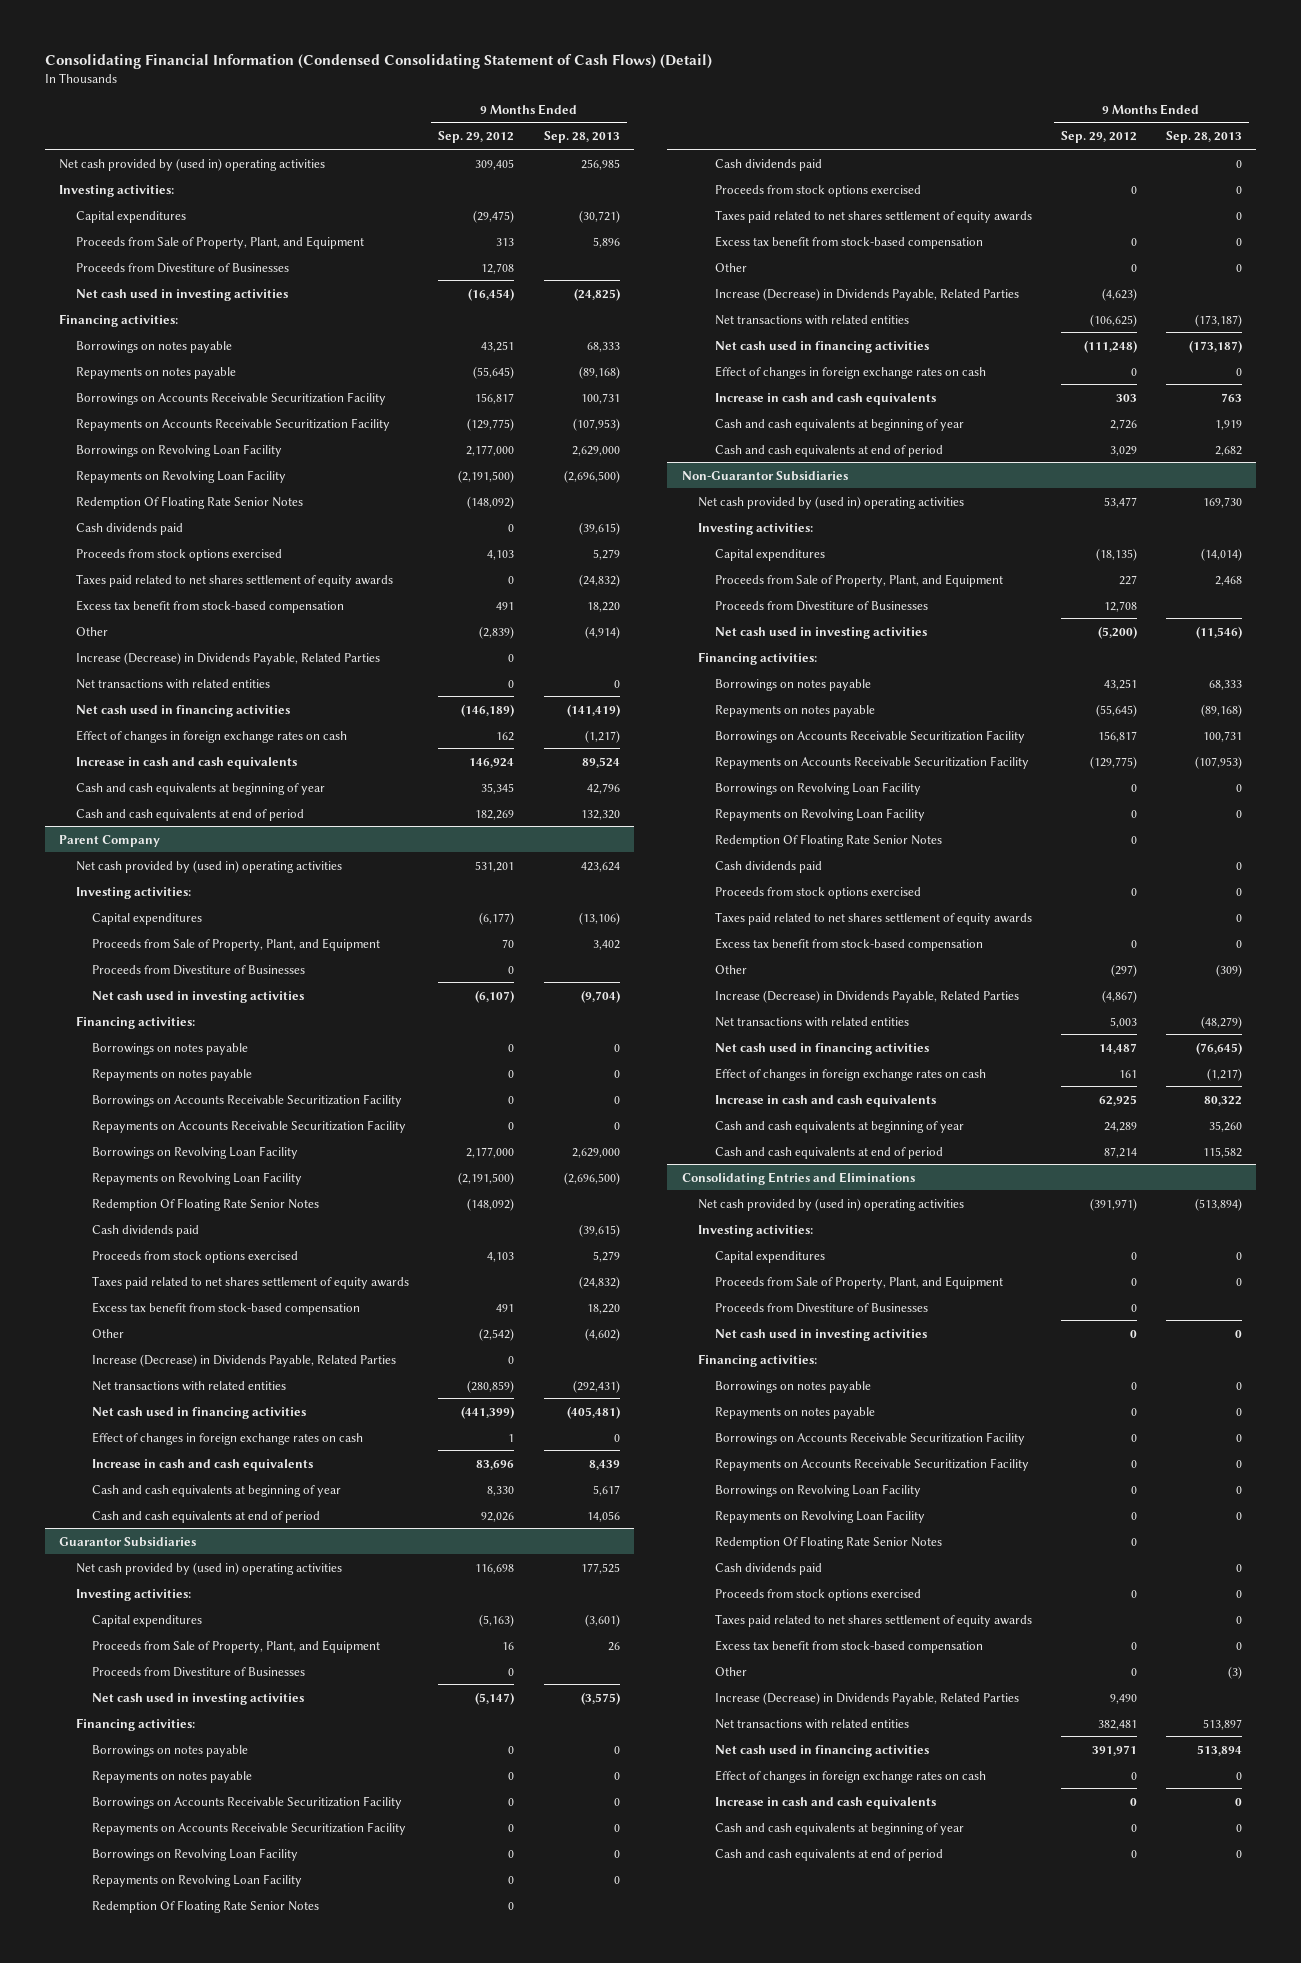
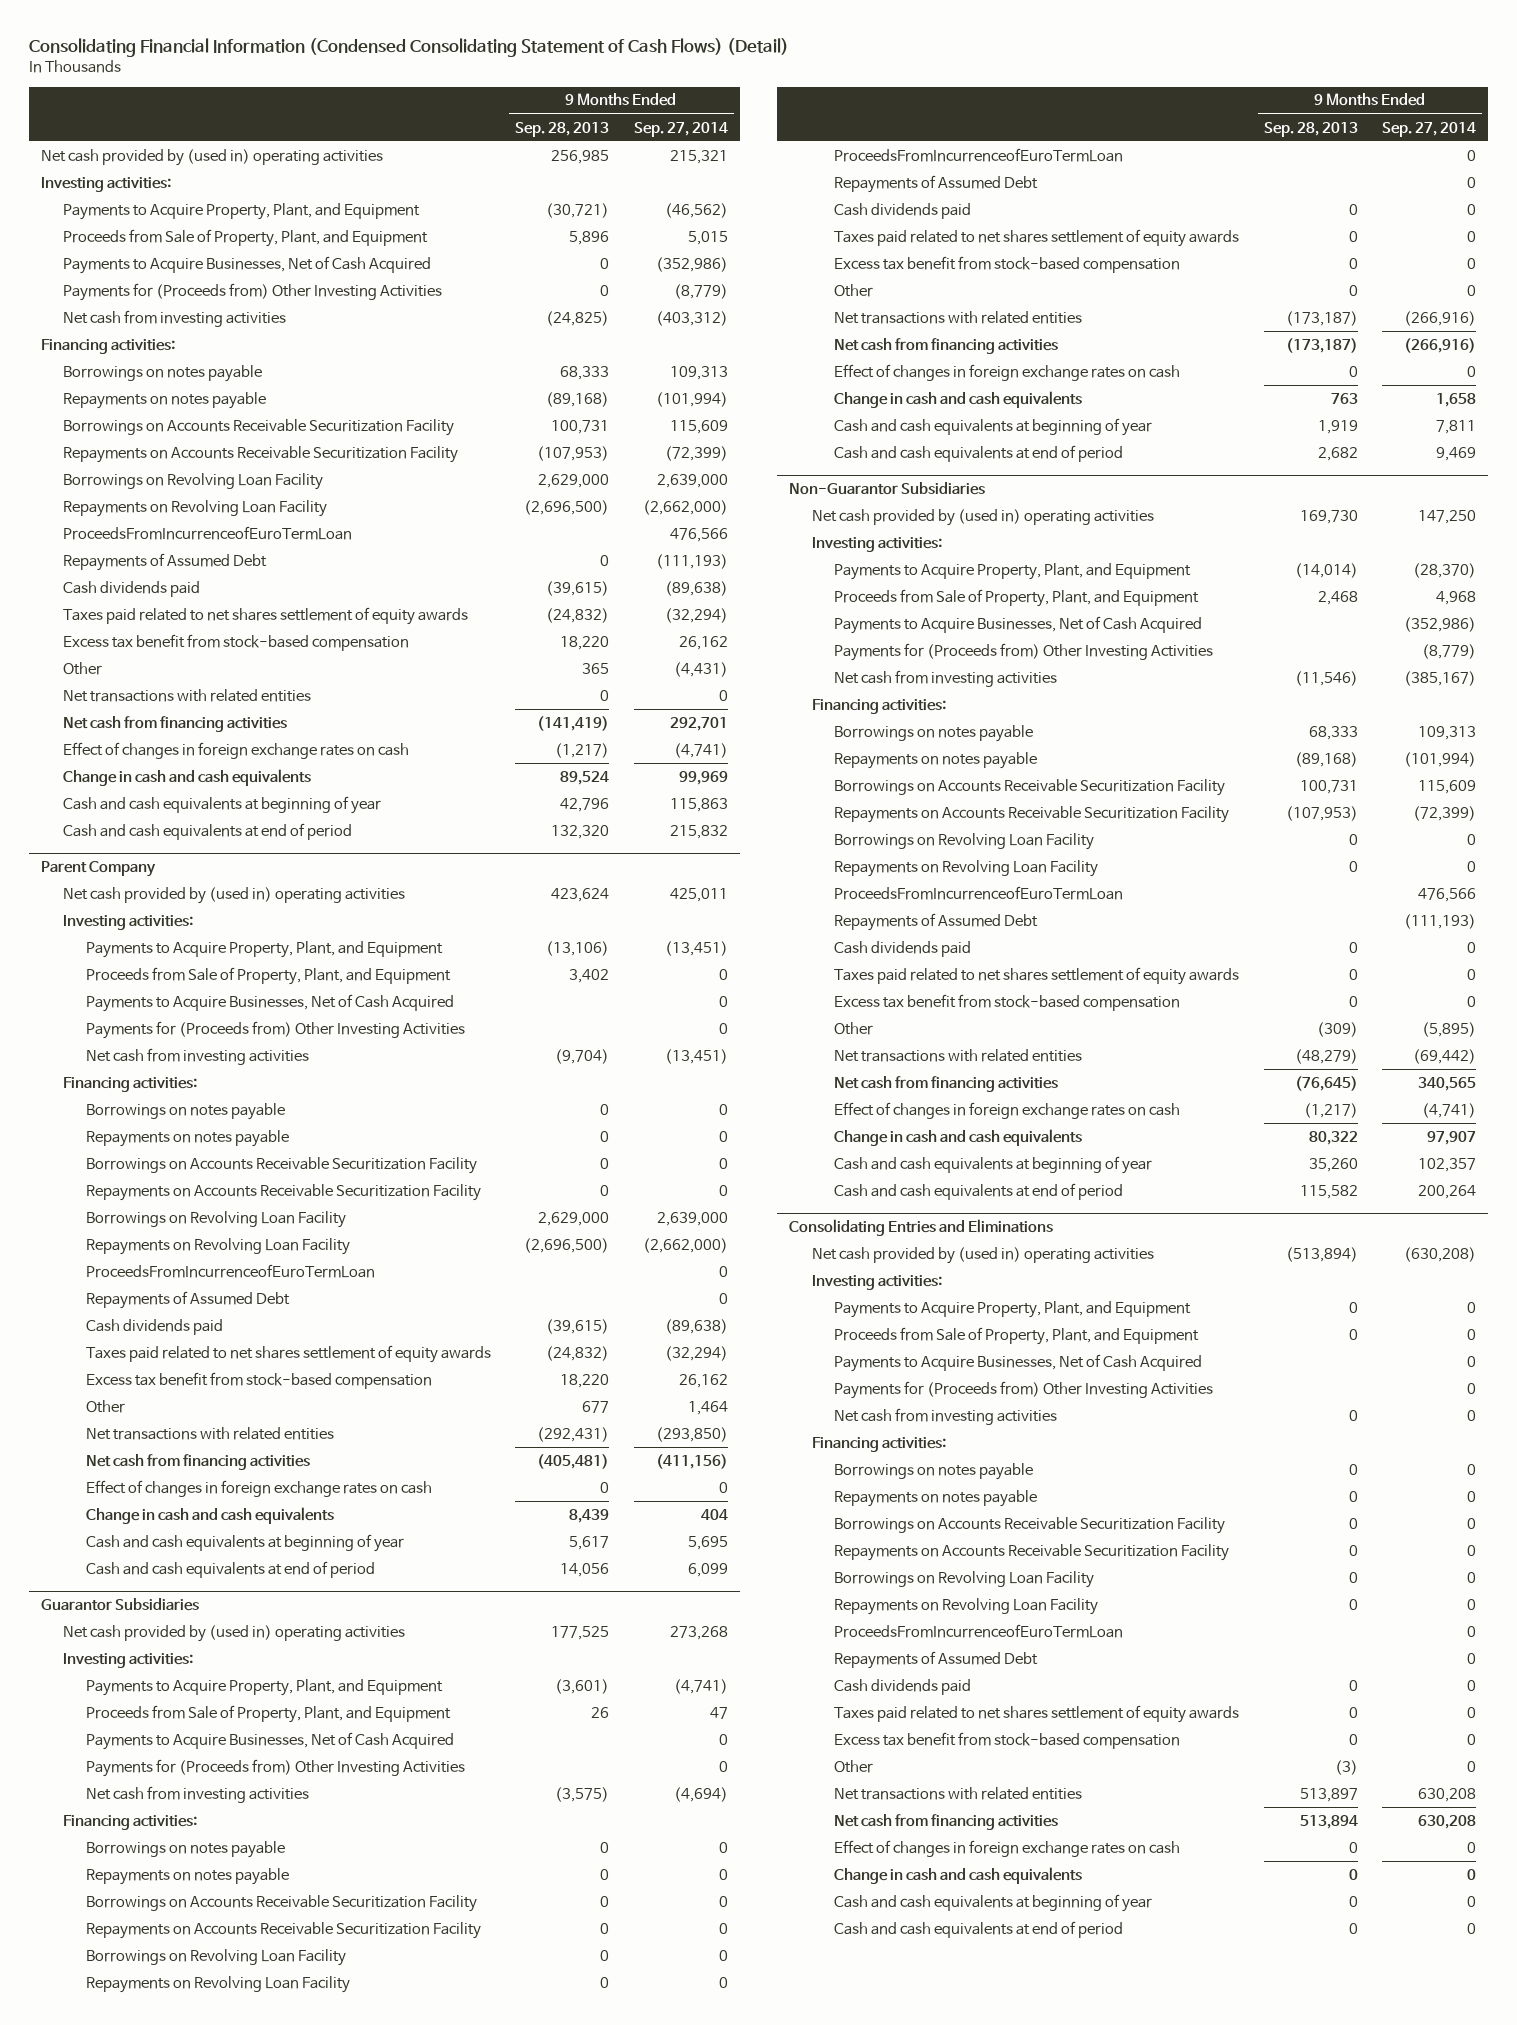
- | 9 Months Ended Sep. 29, 2012 | 9 Months Ended Sep. 28, 2013
+ | 9 Months Ended Sep. 28, 2013 | 9 Months Ended Sep. 27, 2014
- Capital expenditures | (29,475) | (30,721)
+ Payments to Acquire Property, Plant, and Equipment | (30,721) | (46,562)
- Proceeds from Divestiture of Businesses | 12,708 |
- Net cash used in investing activities | (16,454) | (24,825)
+ Payments to Acquire Businesses, Net of Cash Acquired | 0 | (352,986)
+ Payments for (Proceeds from) Other Investing Activities | 0 | (8,779)
+ Net cash from investing activities | (24,825) | (403,312)
- Redemption Of Floating Rate Senior Notes | (148,092) |
+ ProceedsFromIncurrenceofEuroTermLoan | | 476,566
+ Repayments of Assumed Debt | 0 | (111,193)
- Proceeds from stock options exercised | 4,103 | 5,279
- Other | (2,839) | (4,914)
- Increase (Decrease) in Dividends Payable, Related Parties | 0 |
+ Other | 365 | (4,431)
- Net cash used in financing activities | (146,189) | (141,419)
+ Net cash from financing activities | (141,419) | 292,701
- Increase in cash and cash equivalents | 146,924 | 89,524
+ Change in cash and cash equivalents | 89,524 | 99,969
@ Parent Company
- Capital expenditures | (6,177) | (13,106)
+ Payments to Acquire Property, Plant, and Equipment | (13,106) | (13,451)
- Proceeds from Divestiture of Businesses | 0 |
- Net cash used in investing activities | (6,107) | (9,704)
+ Payments to Acquire Businesses, Net of Cash Acquired | | 0
+ Payments for (Proceeds from) Other Investing Activities | | 0
+ Net cash from investing activities | (9,704) | (13,451)
- Redemption Of Floating Rate Senior Notes | (148,092) |
+ ProceedsFromIncurrenceofEuroTermLoan | | 0
+ Repayments of Assumed Debt | | 0
- Proceeds from stock options exercised | 4,103 | 5,279
- Other | (2,542) | (4,602)
- Increase (Decrease) in Dividends Payable, Related Parties | 0 |
+ Other | 677 | 1,464
- Net cash used in financing activities | (441,399) | (405,481)
+ Net cash from financing activities | (405,481) | (411,156)
- Increase in cash and cash equivalents | 83,696 | 8,439
+ Change in cash and cash equivalents | 8,439 | 404
@ Guarantor Subsidiaries
- Capital expenditures | (5,163) | (3,601)
+ Payments to Acquire Property, Plant, and Equipment | (3,601) | (4,741)
- Proceeds from Divestiture of Businesses | 0 |
- Net cash used in investing activities | (5,147) | (3,575)
+ Payments to Acquire Businesses, Net of Cash Acquired | | 0
+ Payments for (Proceeds from) Other Investing Activities | | 0
+ Net cash from investing activities | (3,575) | (4,694)
- Redemption Of Floating Rate Senior Notes | 0 |
+ ProceedsFromIncurrenceofEuroTermLoan | | 0
+ Repayments of Assumed Debt | | 0
- Proceeds from stock options exercised | 0 | 0
- Increase (Decrease) in Dividends Payable, Related Parties | (4,623) |
- Net cash used in financing activities | (111,248) | (173,187)
+ Net cash from financing activities | (173,187) | (266,916)
- Increase in cash and cash equivalents | 303 | 763
+ Change in cash and cash equivalents | 763 | 1,658
@ Non-Guarantor Subsidiaries
- Capital expenditures | (18,135) | (14,014)
+ Payments to Acquire Property, Plant, and Equipment | (14,014) | (28,370)
- Proceeds from Divestiture of Businesses | 12,708 |
- Net cash used in investing activities | (5,200) | (11,546)
+ Payments to Acquire Businesses, Net of Cash Acquired | | (352,986)
+ Payments for (Proceeds from) Other Investing Activities | | (8,779)
+ Net cash from investing activities | (11,546) | (385,167)
- Redemption Of Floating Rate Senior Notes | 0 |
+ ProceedsFromIncurrenceofEuroTermLoan | | 476,566
+ Repayments of Assumed Debt | | (111,193)
- Proceeds from stock options exercised | 0 | 0
- Increase (Decrease) in Dividends Payable, Related Parties | (4,867) |
- Net cash used in financing activities | 14,487 | (76,645)
+ Net cash from financing activities | (76,645) | 340,565
- Increase in cash and cash equivalents | 62,925 | 80,322
+ Change in cash and cash equivalents | 80,322 | 97,907
@ Consolidating Entries and Eliminations
- Capital expenditures | 0 | 0
+ Payments to Acquire Property, Plant, and Equipment | 0 | 0
- Proceeds from Divestiture of Businesses | 0 |
- Net cash used in investing activities | 0 | 0
+ Payments to Acquire Businesses, Net of Cash Acquired | | 0
+ Payments for (Proceeds from) Other Investing Activities | | 0
+ Net cash from investing activities | 0 | 0
- Redemption Of Floating Rate Senior Notes | 0 |
+ ProceedsFromIncurrenceofEuroTermLoan | | 0
+ Repayments of Assumed Debt | | 0
- Proceeds from stock options exercised | 0 | 0
- Increase (Decrease) in Dividends Payable, Related Parties | 9,490 |
- Net cash used in financing activities | 391,971 | 513,894
+ Net cash from financing activities | 513,894 | 630,208
- Increase in cash and cash equivalents | 0 | 0
+ Change in cash and cash equivalents | 0 | 0

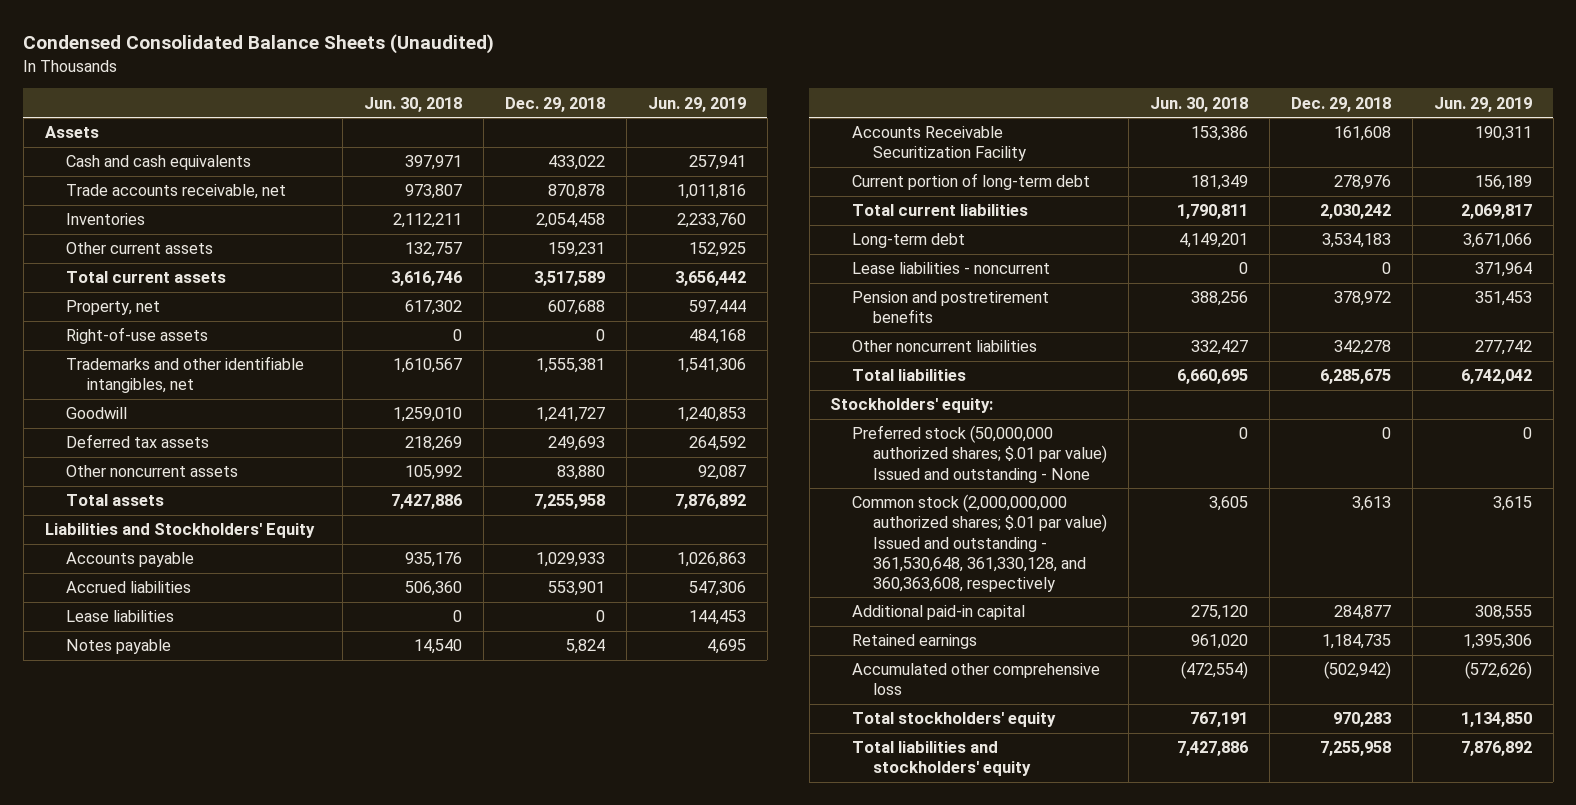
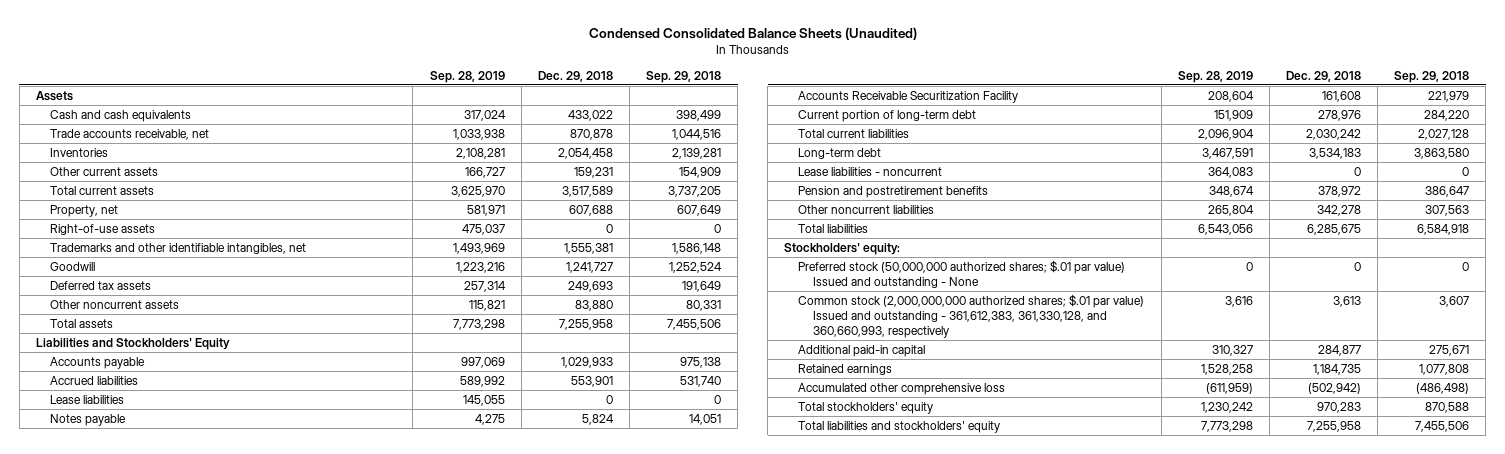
- | Jun. 30, 2018 | Dec. 29, 2018 | Jun. 29, 2019
+ | Sep. 28, 2019 | Dec. 29, 2018 | Sep. 29, 2018
- Common stock (2,000,000,000 authorized shares; $.01 par value) Issued and outstanding - 361,530,648, 361,330,128, and 360,363,608, respectively | 3,605 | 3,613 | 3,615
+ Common stock (2,000,000,000 authorized shares; $.01 par value) Issued and outstanding - 361,612,383, 361,330,128, and 360,660,993, respectively | 3,616 | 3,613 | 3,607

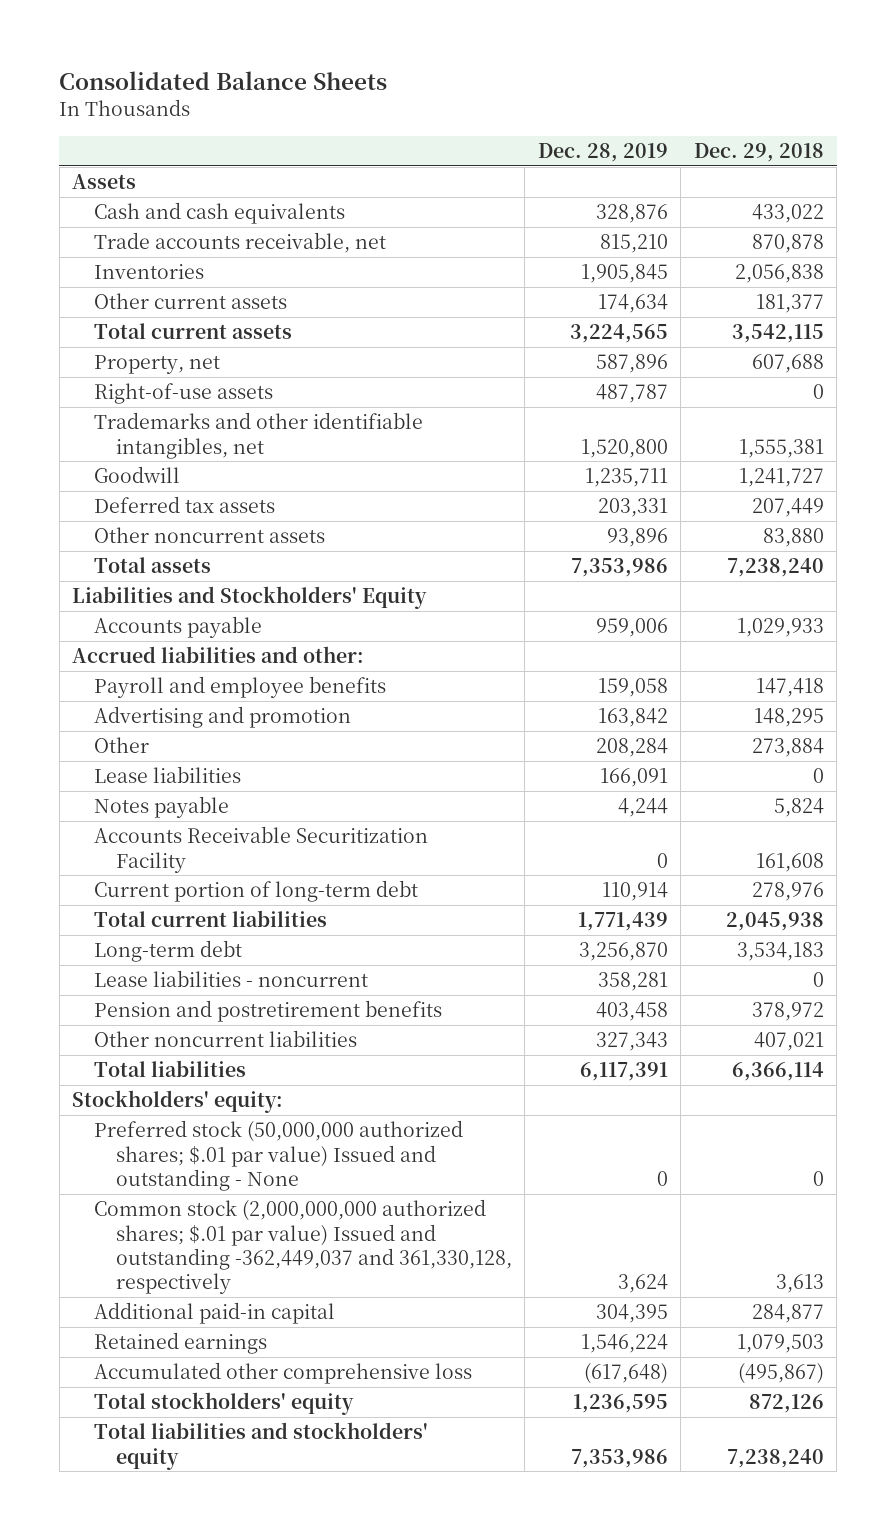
- Condensed Consolidated Balance Sheets (Unaudited)
+ Consolidated Balance Sheets
- | Sep. 28, 2019 | Dec. 29, 2018 | Sep. 29, 2018
+ | Dec. 28, 2019 | Dec. 29, 2018
- Inventories | 2,108,281 | 2,054,458 | 2,139,281
- Other current assets | 166,727 | 159,231 | 154,909
- Total current assets | 3,625,970 | 3,517,589 | 3,737,205
+ Inventories | 1,905,845 | 2,056,838
+ Other current assets | 174,634 | 181,377
+ Total current assets | 3,224,565 | 3,542,115
- Deferred tax assets | 257,314 | 249,693 | 191,649
+ Deferred tax assets | 203,331 | 207,449
- Total assets | 7,773,298 | 7,255,958 | 7,455,506
+ Total assets | 7,353,986 | 7,238,240
- Accrued liabilities | 589,992 | 553,901 | 531,740
+ Accrued liabilities and other:
+ Payroll and employee benefits | 159,058 | 147,418
+ Advertising and promotion | 163,842 | 148,295
+ Other | 208,284 | 273,884
- Total current liabilities | 2,096,904 | 2,030,242 | 2,027,128
+ Total current liabilities | 1,771,439 | 2,045,938
- Other noncurrent liabilities | 265,804 | 342,278 | 307,563
- Total liabilities | 6,543,056 | 6,285,675 | 6,584,918
+ Other noncurrent liabilities | 327,343 | 407,021
+ Total liabilities | 6,117,391 | 6,366,114
- Common stock (2,000,000,000 authorized shares; $.01 par value) Issued and outstanding - 361,612,383, 361,330,128, and 360,660,993, respectively | 3,616 | 3,613 | 3,607
+ Common stock (2,000,000,000 authorized shares; $.01 par value) Issued and outstanding -362,449,037 and 361,330,128, respectively | 3,624 | 3,613
- Retained earnings | 1,528,258 | 1,184,735 | 1,077,808
- Accumulated other comprehensive loss | (611,959) | (502,942) | (486,498)
- Total stockholders' equity | 1,230,242 | 970,283 | 870,588
- Total liabilities and stockholders' equity | 7,773,298 | 7,255,958 | 7,455,506
+ Retained earnings | 1,546,224 | 1,079,503
+ Accumulated other comprehensive loss | (617,648) | (495,867)
+ Total stockholders' equity | 1,236,595 | 872,126
+ Total liabilities and stockholders' equity | 7,353,986 | 7,238,240

